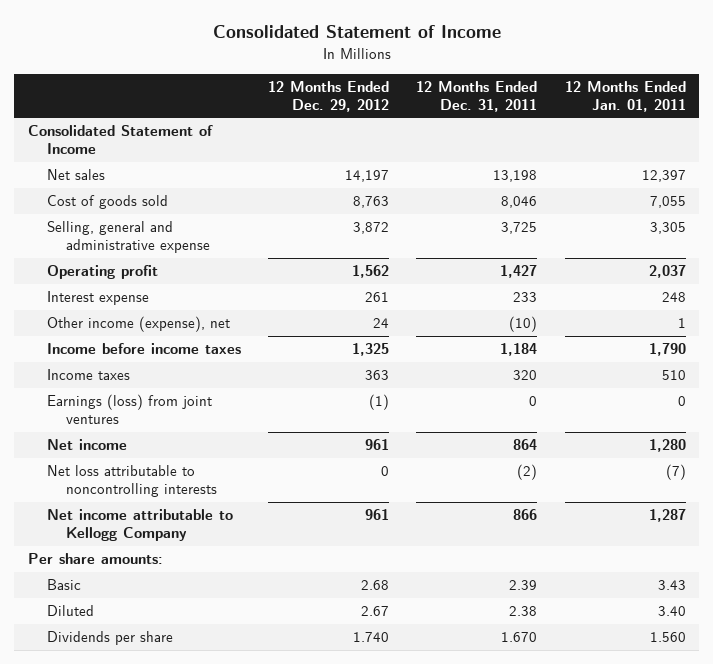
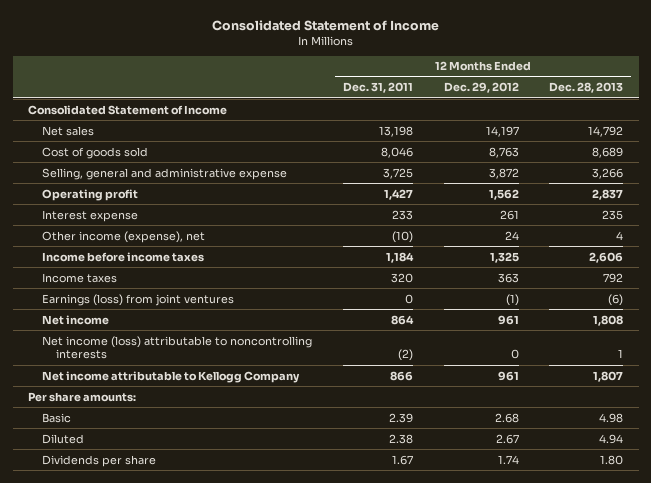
- | 12 Months Ended Dec. 29, 2012 | 12 Months Ended Dec. 31, 2011 | 12 Months Ended Jan. 01, 2011
+ | 12 Months Ended Dec. 31, 2011 | 12 Months Ended Dec. 29, 2012 | 12 Months Ended Dec. 28, 2013
- Net loss attributable to noncontrolling interests | 0 | (2) | (7)
+ Net income (loss) attributable to noncontrolling interests | (2) | 0 | 1
- Dividends per share | 1.740 | 1.670 | 1.560
+ Dividends per share | 1.67 | 1.74 | 1.80

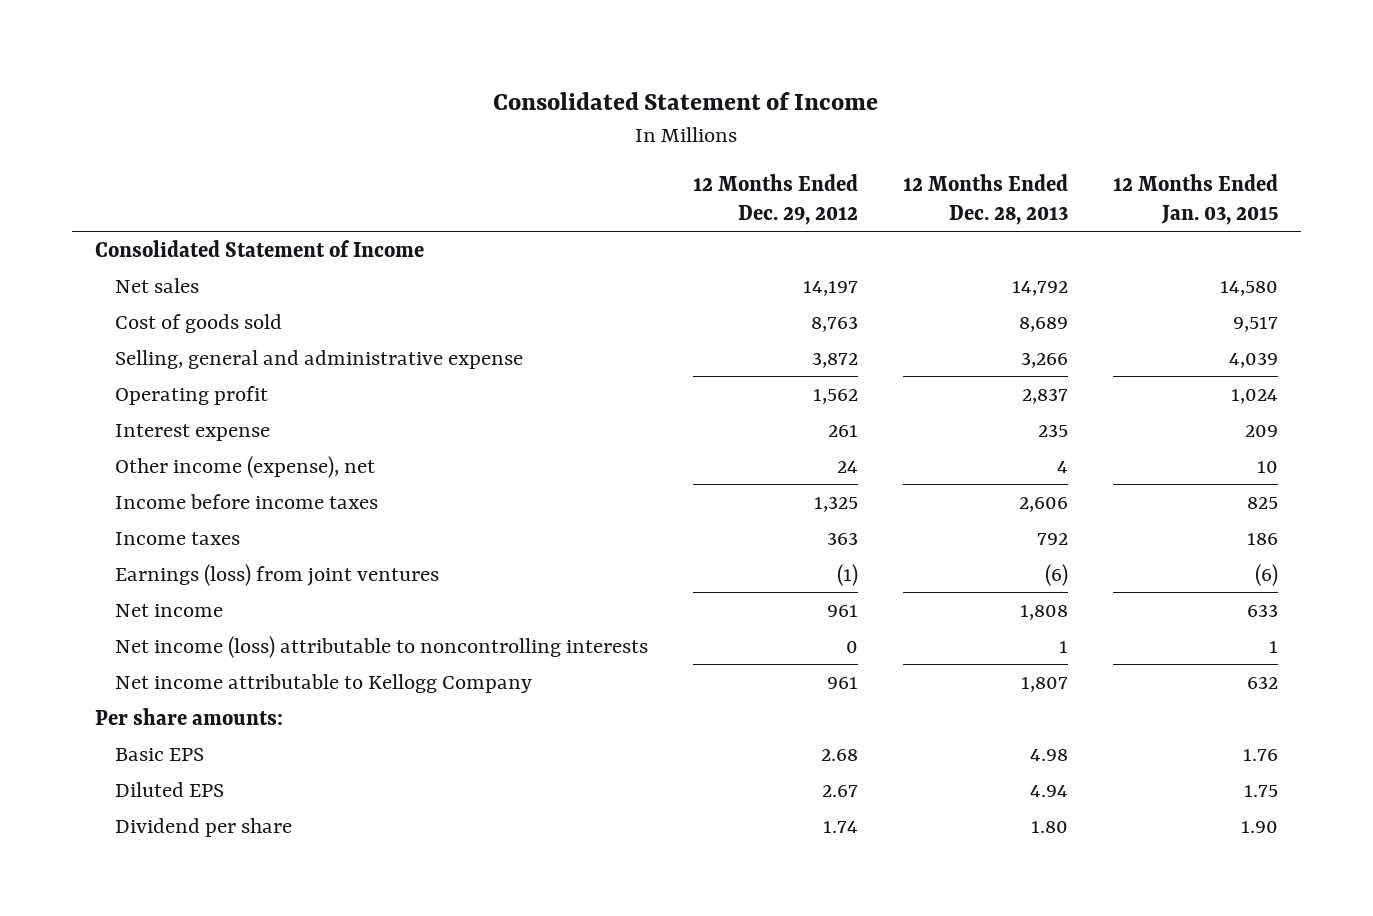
- | 12 Months Ended Dec. 31, 2011 | 12 Months Ended Dec. 29, 2012 | 12 Months Ended Dec. 28, 2013
+ | 12 Months Ended Dec. 29, 2012 | 12 Months Ended Dec. 28, 2013 | 12 Months Ended Jan. 03, 2015
- Basic | 2.39 | 2.68 | 4.98
- Diluted | 2.38 | 2.67 | 4.94
- Dividends per share | 1.67 | 1.74 | 1.80
+ Basic EPS | 2.68 | 4.98 | 1.76
+ Diluted EPS | 2.67 | 4.94 | 1.75
+ Dividend per share | 1.74 | 1.80 | 1.90

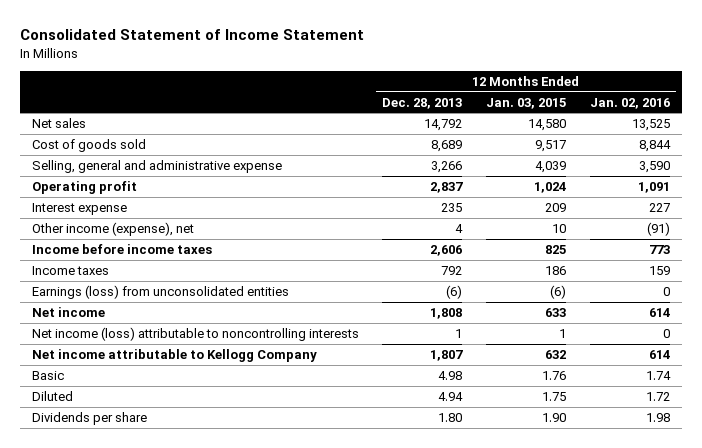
- Consolidated Statement of Income
+ Consolidated Statement of Income Statement
- | 12 Months Ended Dec. 29, 2012 | 12 Months Ended Dec. 28, 2013 | 12 Months Ended Jan. 03, 2015
+ | 12 Months Ended Dec. 28, 2013 | 12 Months Ended Jan. 03, 2015 | 12 Months Ended Jan. 02, 2016
- Consolidated Statement of Income
- Earnings (loss) from joint ventures | (1) | (6) | (6)
+ Earnings (loss) from unconsolidated entities | (6) | (6) | 0
- Per share amounts:
- Basic EPS | 2.68 | 4.98 | 1.76
- Diluted EPS | 2.67 | 4.94 | 1.75
- Dividend per share | 1.74 | 1.80 | 1.90
+ Basic | 4.98 | 1.76 | 1.74
+ Diluted | 4.94 | 1.75 | 1.72
+ Dividends per share | 1.80 | 1.90 | 1.98

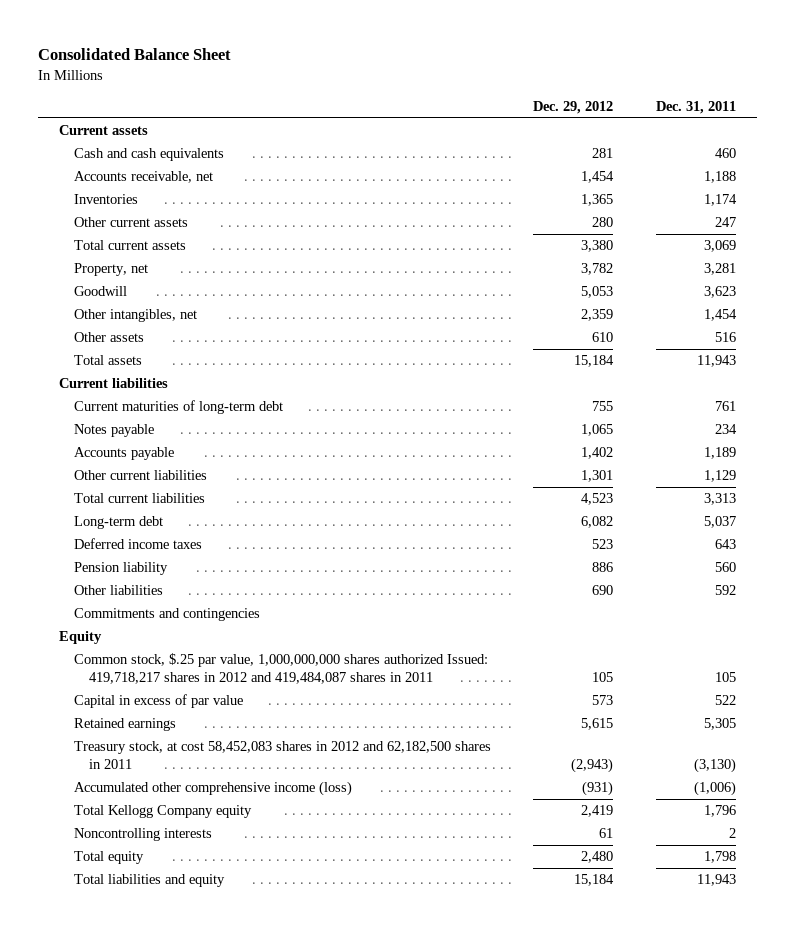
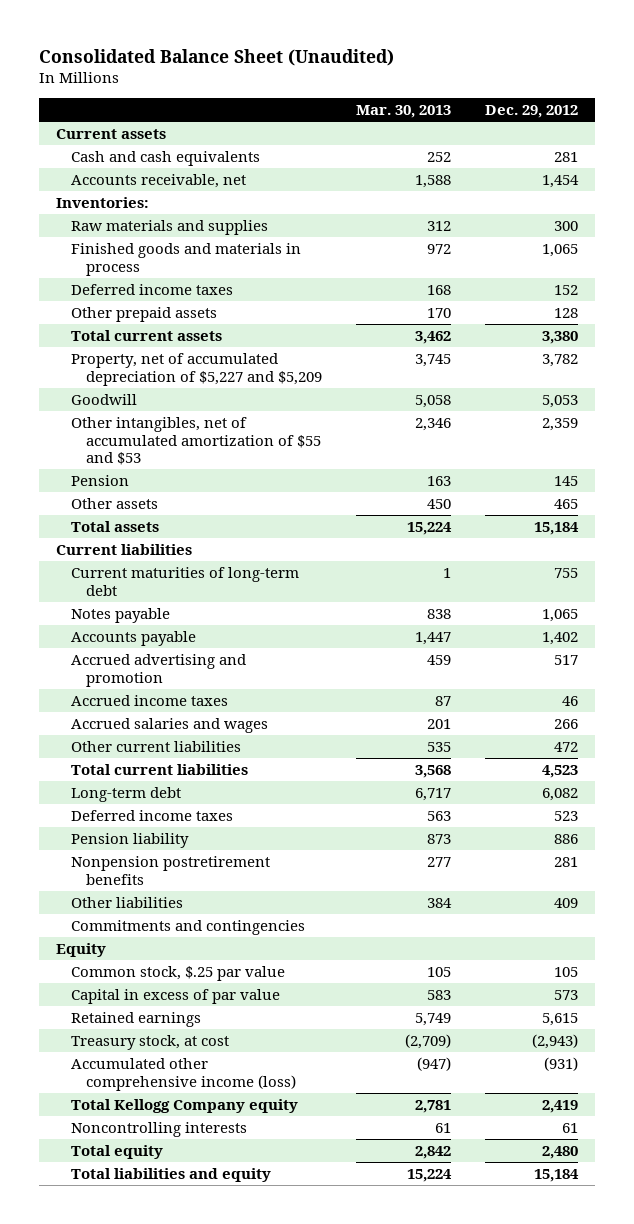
- Consolidated Balance Sheet
+ Consolidated Balance Sheet (Unaudited)
- | Dec. 29, 2012 | Dec. 31, 2011
+ | Mar. 30, 2013 | Dec. 29, 2012
- Inventories | 1,365 | 1,174
- Other current assets | 280 | 247
+ Inventories:
+ Raw materials and supplies | 312 | 300
+ Finished goods and materials in process | 972 | 1,065
+ Deferred income taxes | 168 | 152
+ Other prepaid assets | 170 | 128
- Property, net | 3,782 | 3,281
+ Property, net of accumulated depreciation of $5,227 and $5,209 | 3,745 | 3,782
- Other intangibles, net | 2,359 | 1,454
- Other assets | 610 | 516
+ Other intangibles, net of accumulated amortization of $55 and $53 | 2,346 | 2,359
+ Pension | 163 | 145
+ Other assets | 450 | 465
- Other current liabilities | 1,301 | 1,129
+ Accrued advertising and promotion | 459 | 517
+ Accrued income taxes | 87 | 46
+ Accrued salaries and wages | 201 | 266
+ Other current liabilities | 535 | 472
- Other liabilities | 690 | 592
+ Nonpension postretirement benefits | 277 | 281
+ Other liabilities | 384 | 409
- Common stock, $.25 par value, 1,000,000,000 shares authorized Issued: 419,718,217 shares in 2012 and 419,484,087 shares in 2011 | 105 | 105
+ Common stock, $.25 par value | 105 | 105
- Treasury stock, at cost 58,452,083 shares in 2012 and 62,182,500 shares in 2011 | (2,943) | (3,130)
+ Treasury stock, at cost | (2,709) | (2,943)

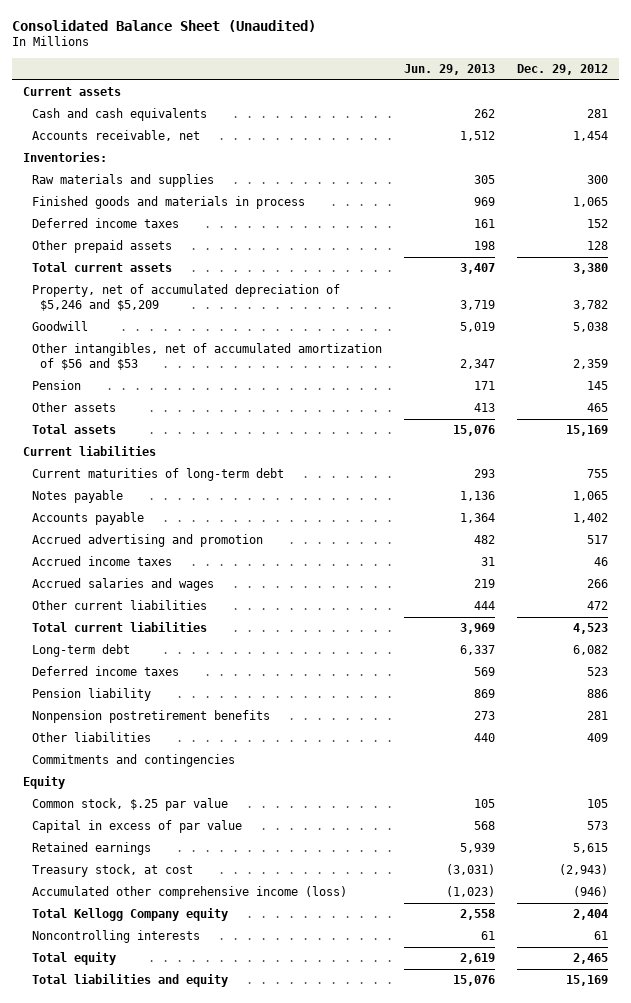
- | Mar. 30, 2013 | Dec. 29, 2012
+ | Jun. 29, 2013 | Dec. 29, 2012
- Property, net of accumulated depreciation of $5,227 and $5,209 | 3,745 | 3,782
- Goodwill | 5,058 | 5,053
- Other intangibles, net of accumulated amortization of $55 and $53 | 2,346 | 2,359
+ Property, net of accumulated depreciation of $5,246 and $5,209 | 3,719 | 3,782
+ Goodwill | 5,019 | 5,038
+ Other intangibles, net of accumulated amortization of $56 and $53 | 2,347 | 2,359
- Total assets | 15,224 | 15,184
+ Total assets | 15,076 | 15,169
- Accumulated other comprehensive income (loss) | (947) | (931)
- Total Kellogg Company equity | 2,781 | 2,419
+ Accumulated other comprehensive income (loss) | (1,023) | (946)
+ Total Kellogg Company equity | 2,558 | 2,404
- Total equity | 2,842 | 2,480
- Total liabilities and equity | 15,224 | 15,184
+ Total equity | 2,619 | 2,465
+ Total liabilities and equity | 15,076 | 15,169

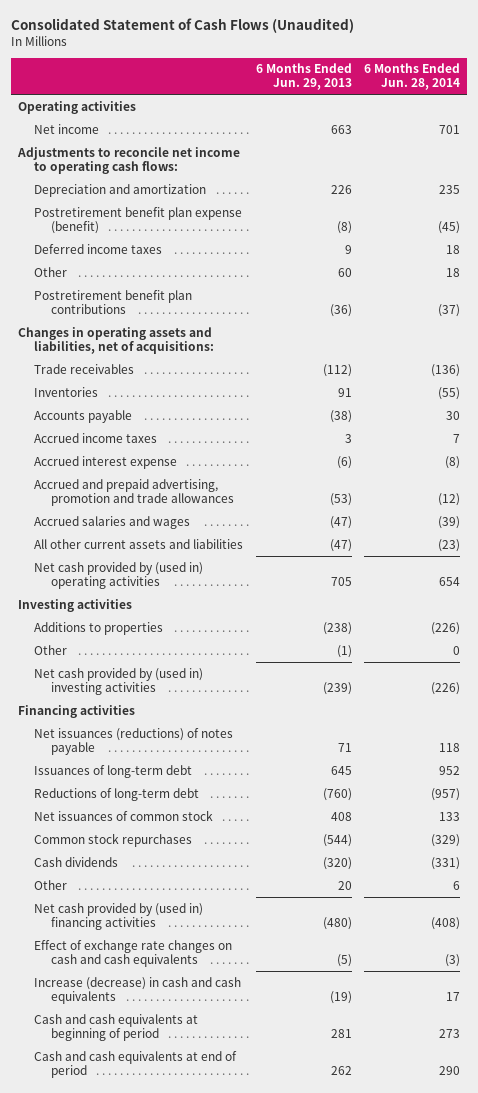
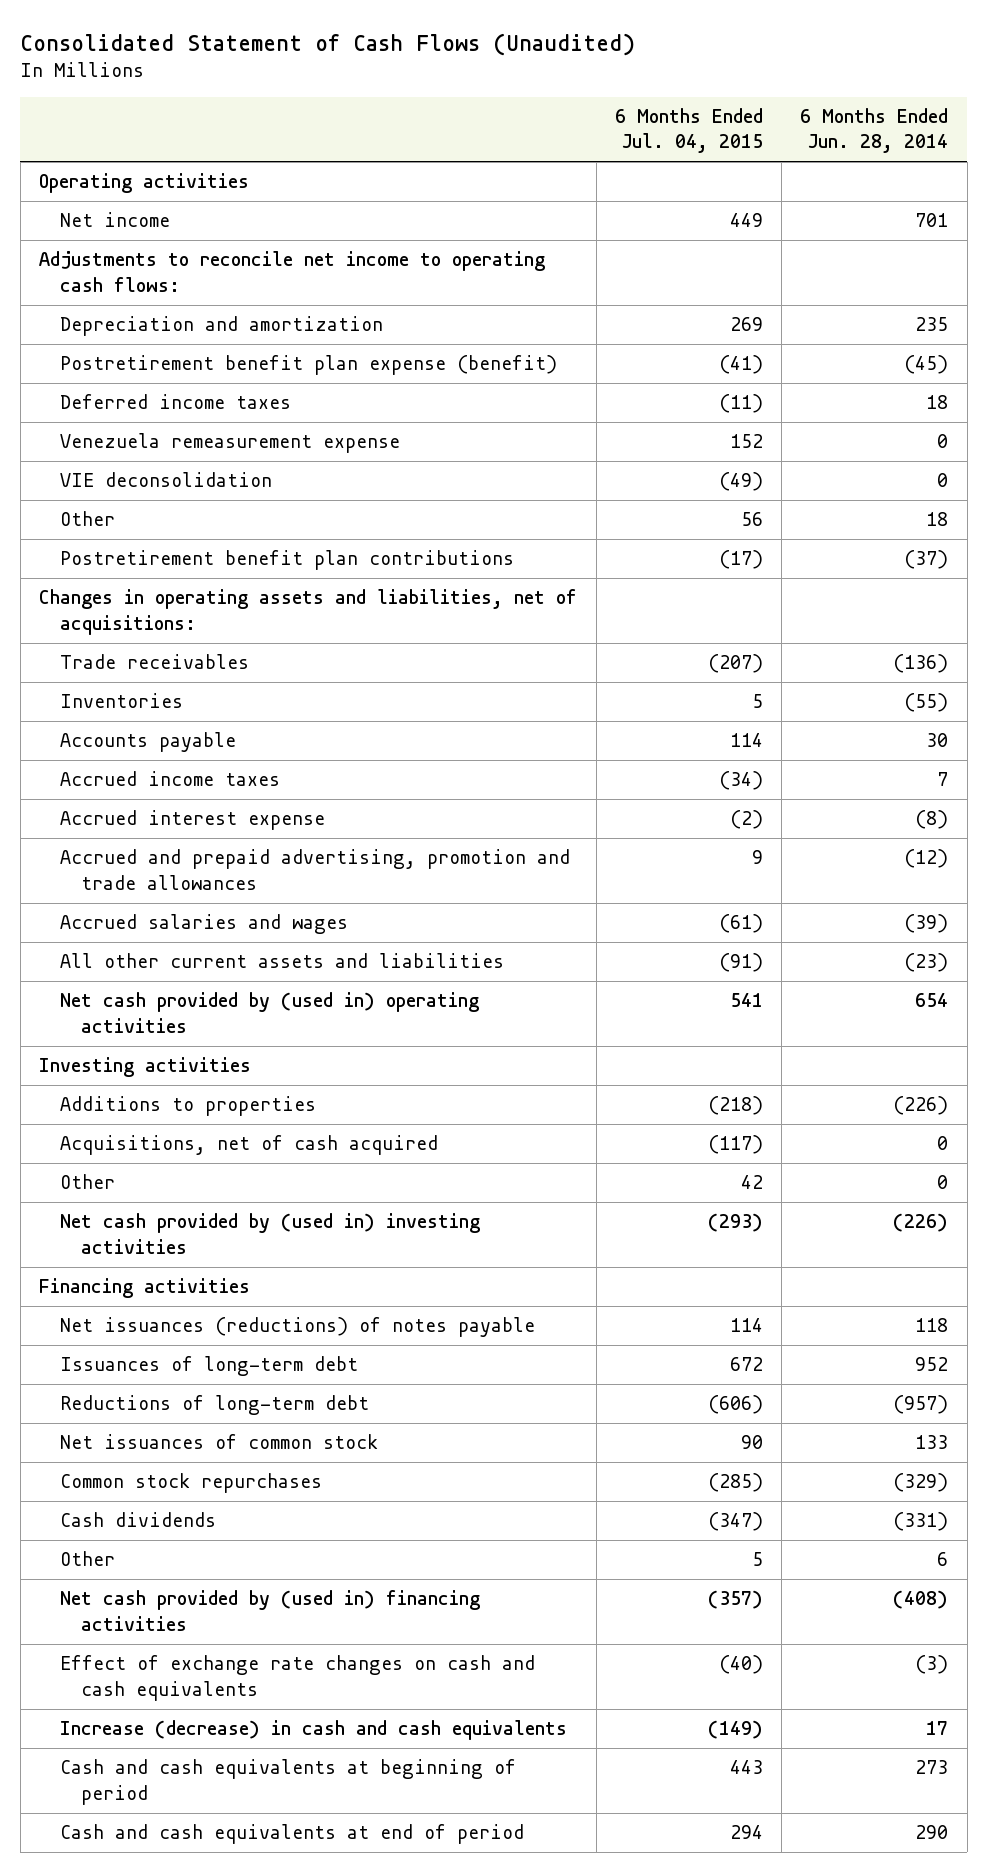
- | 6 Months Ended Jun. 29, 2013 | 6 Months Ended Jun. 28, 2014
+ | 6 Months Ended Jul. 04, 2015 | 6 Months Ended Jun. 28, 2014
+ Venezuela remeasurement expense | 152 | 0
+ VIE deconsolidation | (49) | 0
+ Acquisitions, net of cash acquired | (117) | 0

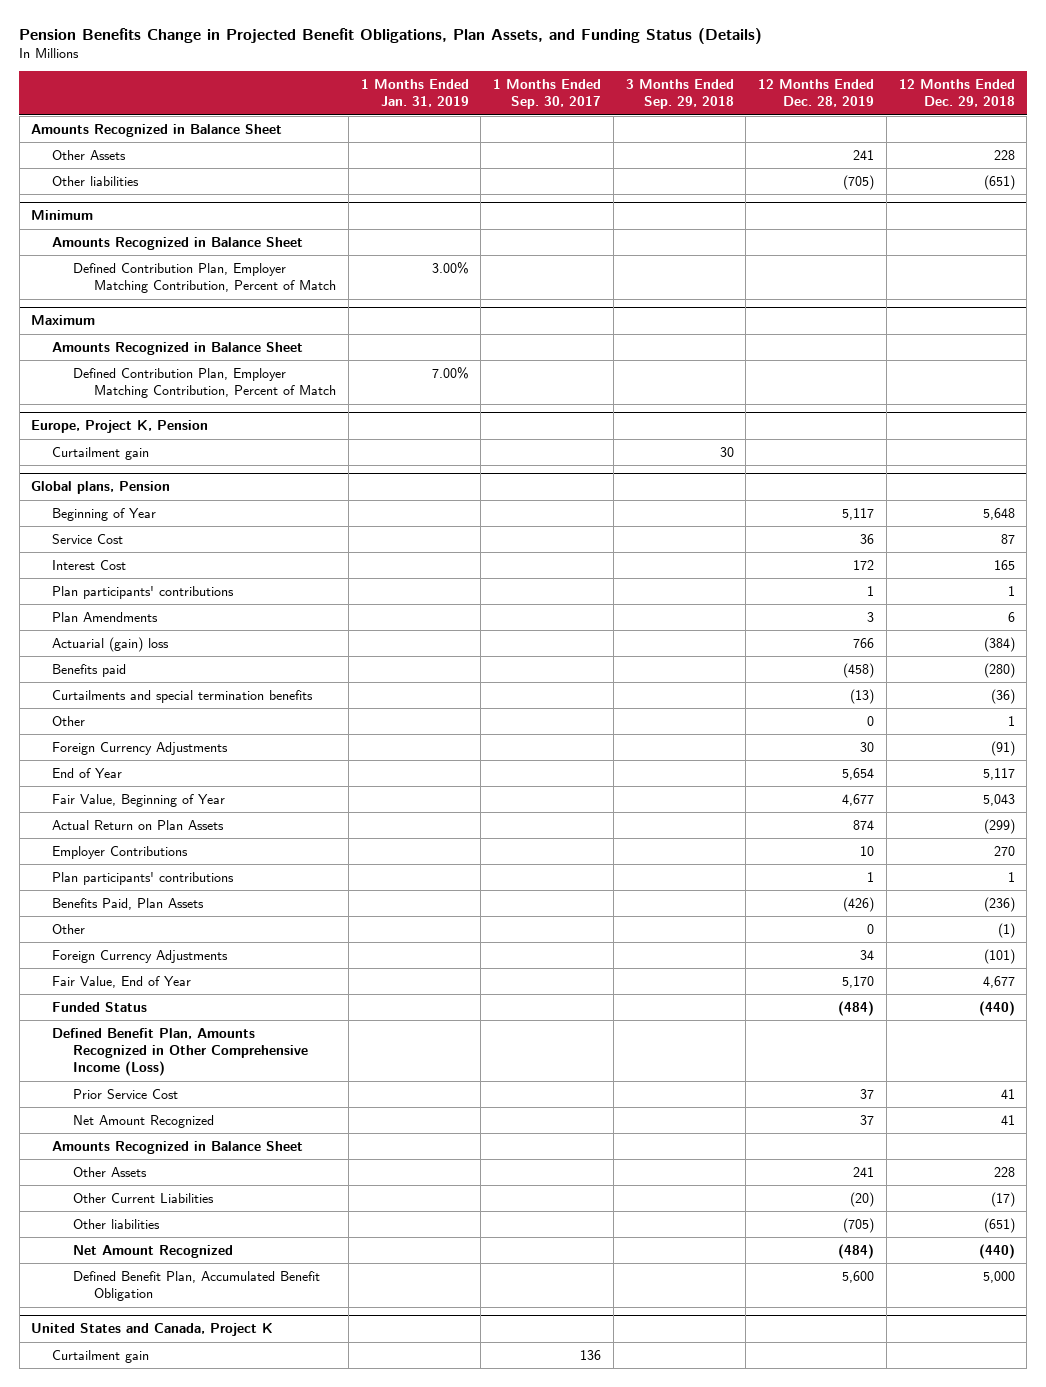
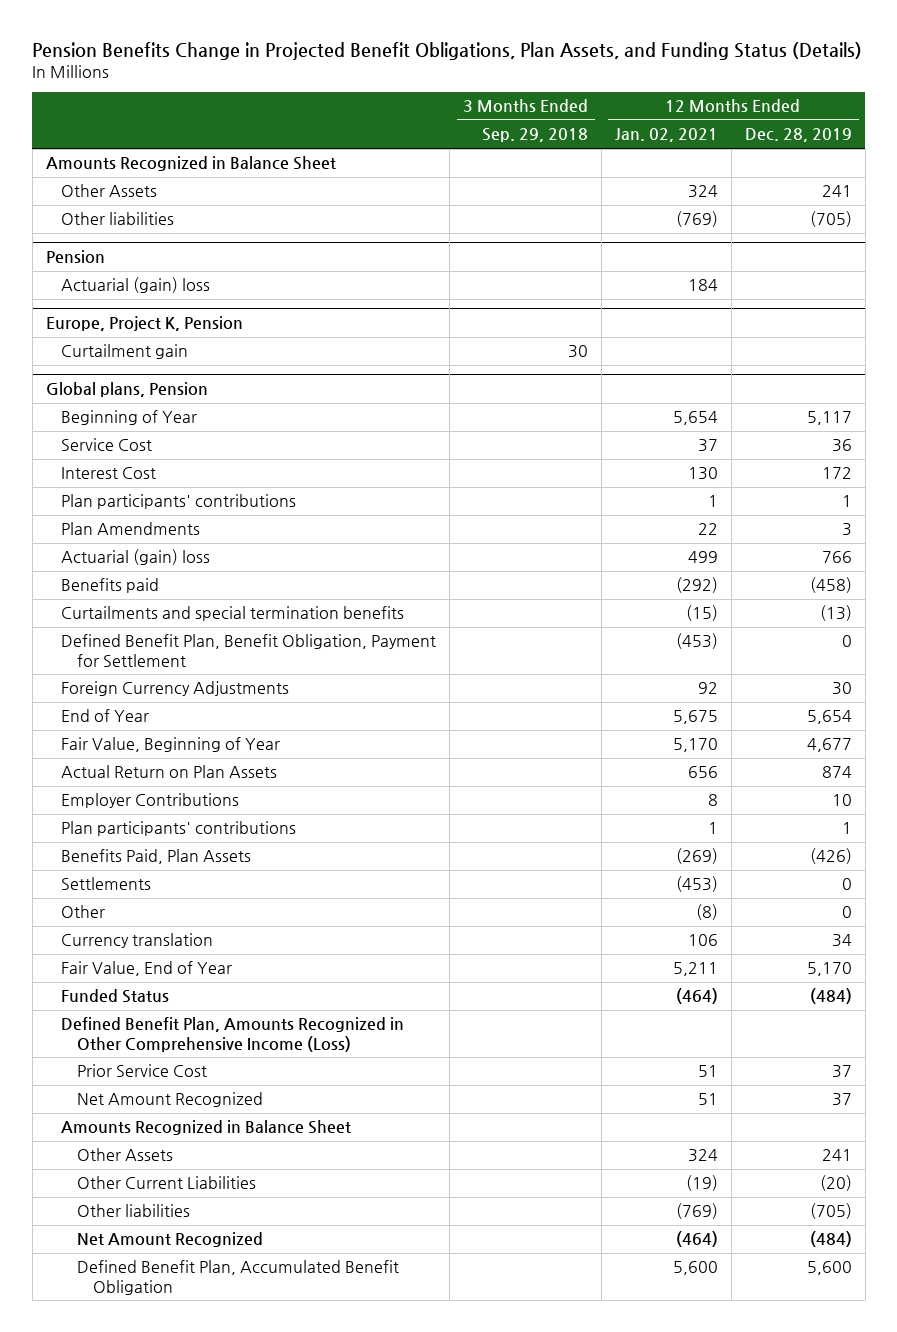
- | 1 Months Ended Jan. 31, 2019 | 1 Months Ended Sep. 30, 2017 | 3 Months Ended Sep. 29, 2018 | 12 Months Ended Dec. 28, 2019 | 12 Months Ended Dec. 29, 2018
+ | 3 Months Ended Sep. 29, 2018 | 12 Months Ended Jan. 02, 2021 | 12 Months Ended Dec. 28, 2019
- Minimum
- Amounts Recognized in Balance Sheet
- Defined Contribution Plan, Employer Matching Contribution, Percent of Match | 3.00% | | | |
- Maximum
- Amounts Recognized in Balance Sheet
- Defined Contribution Plan, Employer Matching Contribution, Percent of Match | 7.00% | | | |
+ Pension
+ Actuarial (gain) loss | | 184 |
@ Global plans, Pension
- Other | | | | 0 | 1
+ Defined Benefit Plan, Benefit Obligation, Payment for Settlement | | (453) | 0
+ Settlements | | (453) | 0
- Foreign Currency Adjustments | | | | 34 | (101)
+ Currency translation | | 106 | 34
- United States and Canada, Project K
- Curtailment gain | | 136 | | |

